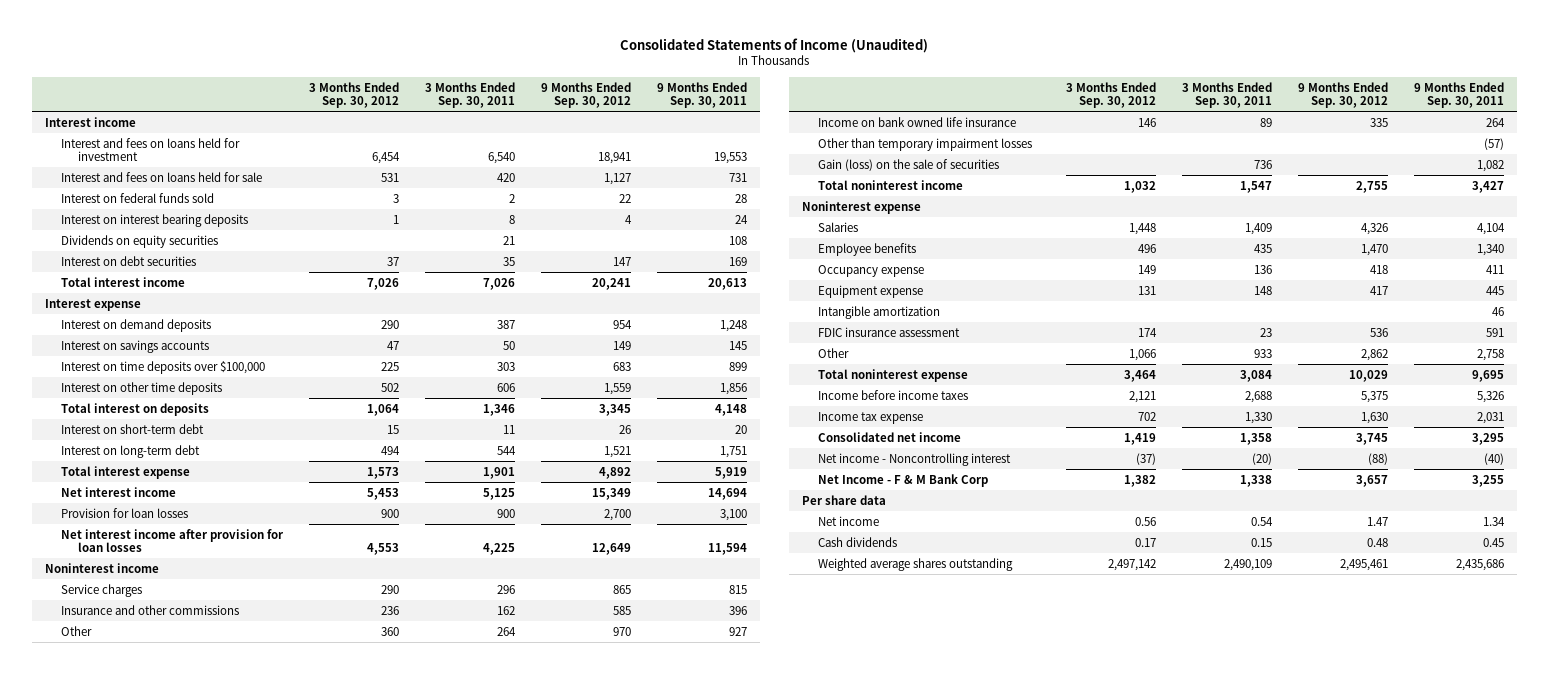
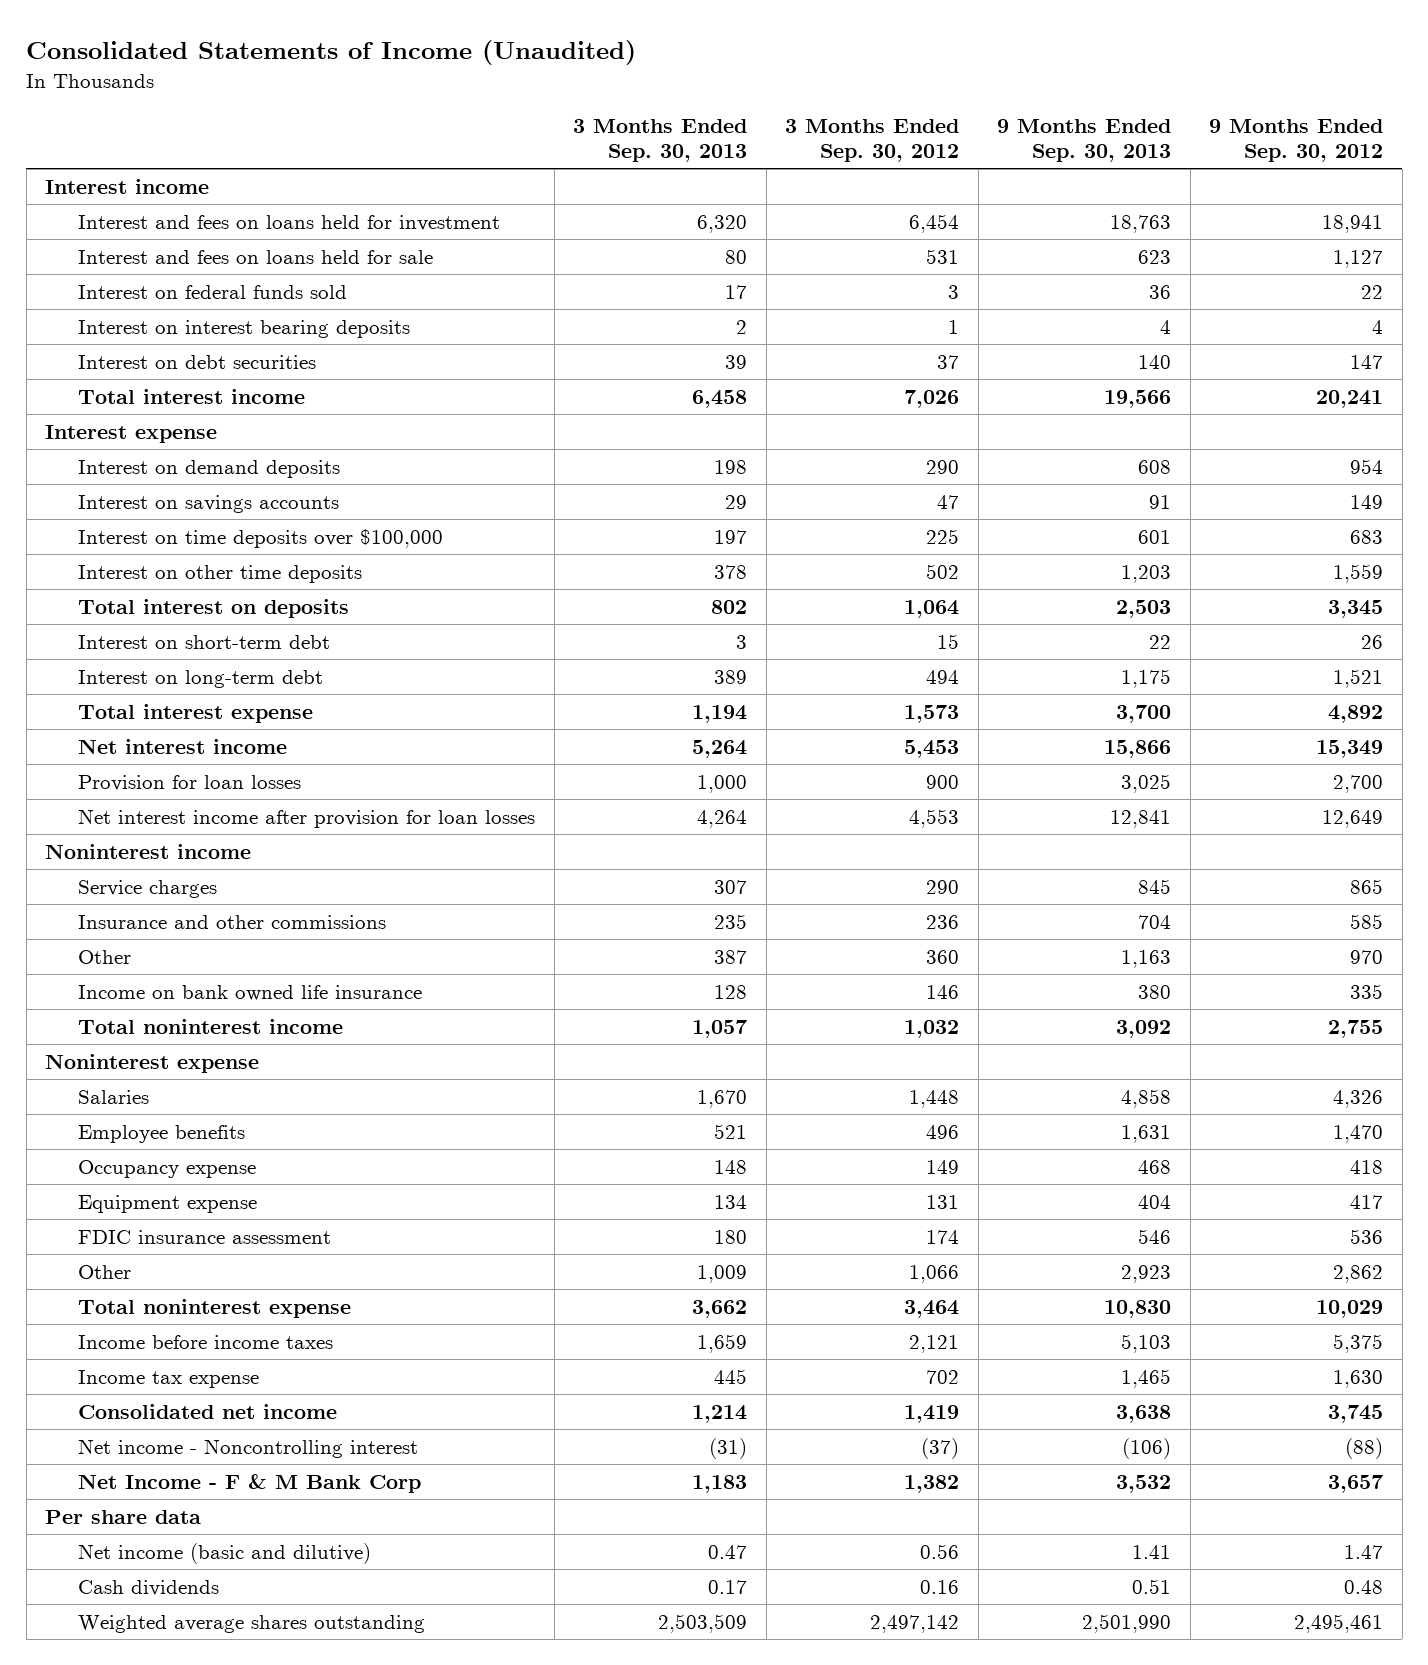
- | 3 Months Ended Sep. 30, 2012 | 3 Months Ended Sep. 30, 2011 | 9 Months Ended Sep. 30, 2012 | 9 Months Ended Sep. 30, 2011
+ | 3 Months Ended Sep. 30, 2013 | 3 Months Ended Sep. 30, 2012 | 9 Months Ended Sep. 30, 2013 | 9 Months Ended Sep. 30, 2012
- Dividends on equity securities | | 21 | | 108
- Other than temporary impairment losses | | | | (57)
- Gain (loss) on the sale of securities | | 736 | | 1,082
- Intangible amortization | | | | 46
- Net income | 0.56 | 0.54 | 1.47 | 1.34
- Cash dividends | 0.17 | 0.15 | 0.48 | 0.45
+ Net income (basic and dilutive) | 0.47 | 0.56 | 1.41 | 1.47
+ Cash dividends | 0.17 | 0.16 | 0.51 | 0.48

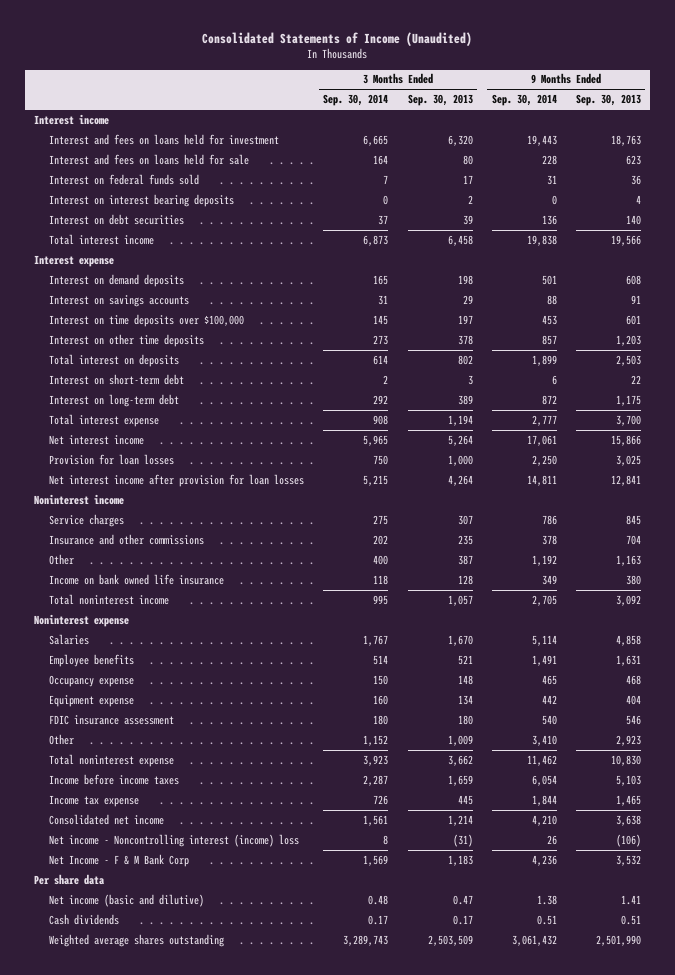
- | 3 Months Ended Sep. 30, 2013 | 3 Months Ended Sep. 30, 2012 | 9 Months Ended Sep. 30, 2013 | 9 Months Ended Sep. 30, 2012
+ | 3 Months Ended Sep. 30, 2014 | 3 Months Ended Sep. 30, 2013 | 9 Months Ended Sep. 30, 2014 | 9 Months Ended Sep. 30, 2013
- Net income - Noncontrolling interest | (31) | (37) | (106) | (88)
+ Net income - Noncontrolling interest (income) loss | 8 | (31) | 26 | (106)

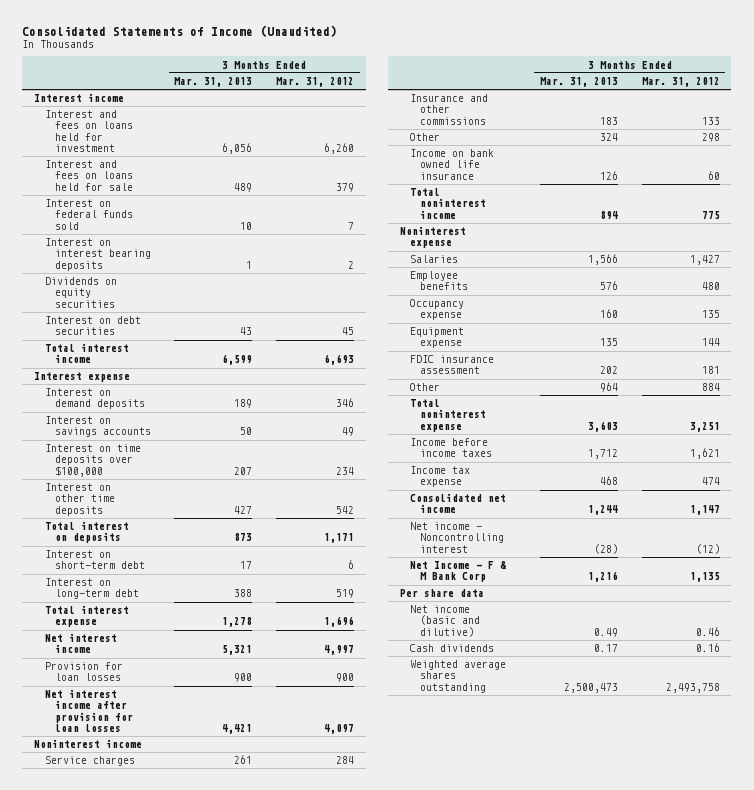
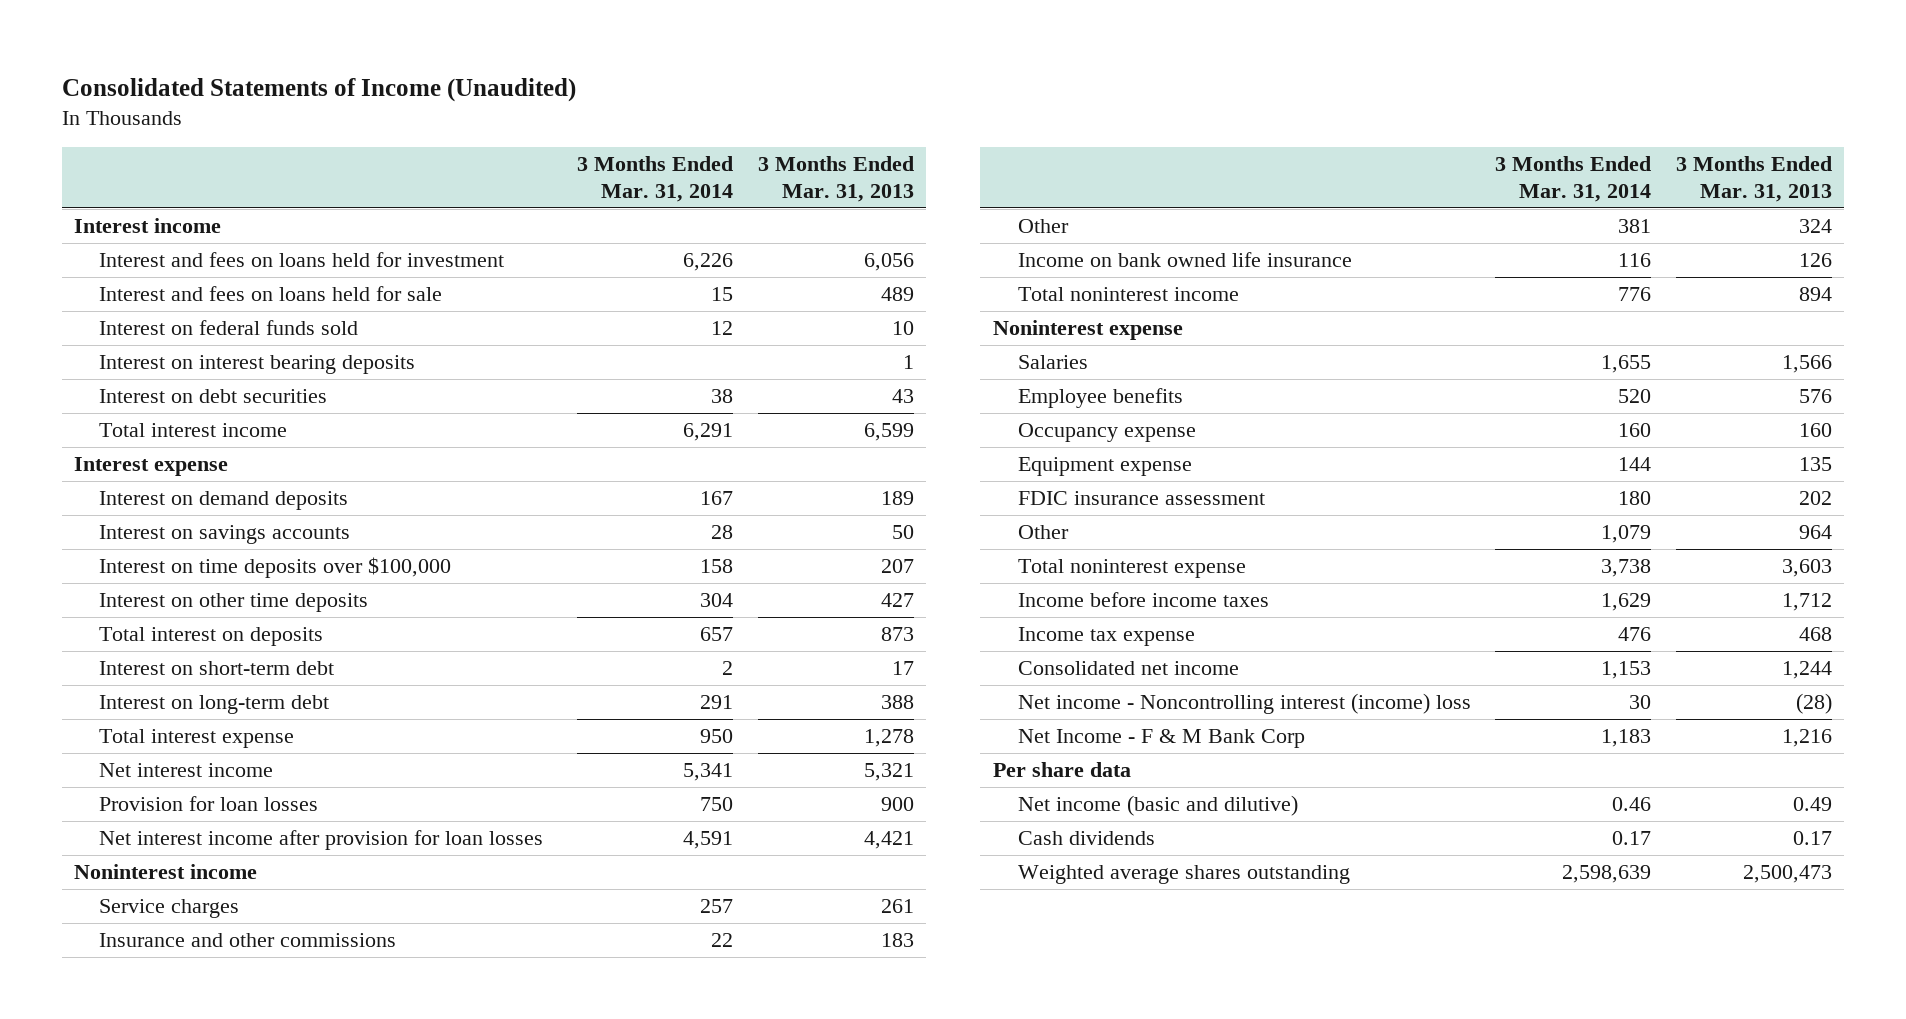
- | 3 Months Ended Mar. 31, 2013 | 3 Months Ended Mar. 31, 2012
+ | 3 Months Ended Mar. 31, 2014 | 3 Months Ended Mar. 31, 2013
- Dividends on equity securities
- Net income - Noncontrolling interest | (28) | (12)
+ Net income - Noncontrolling interest (income) loss | 30 | (28)

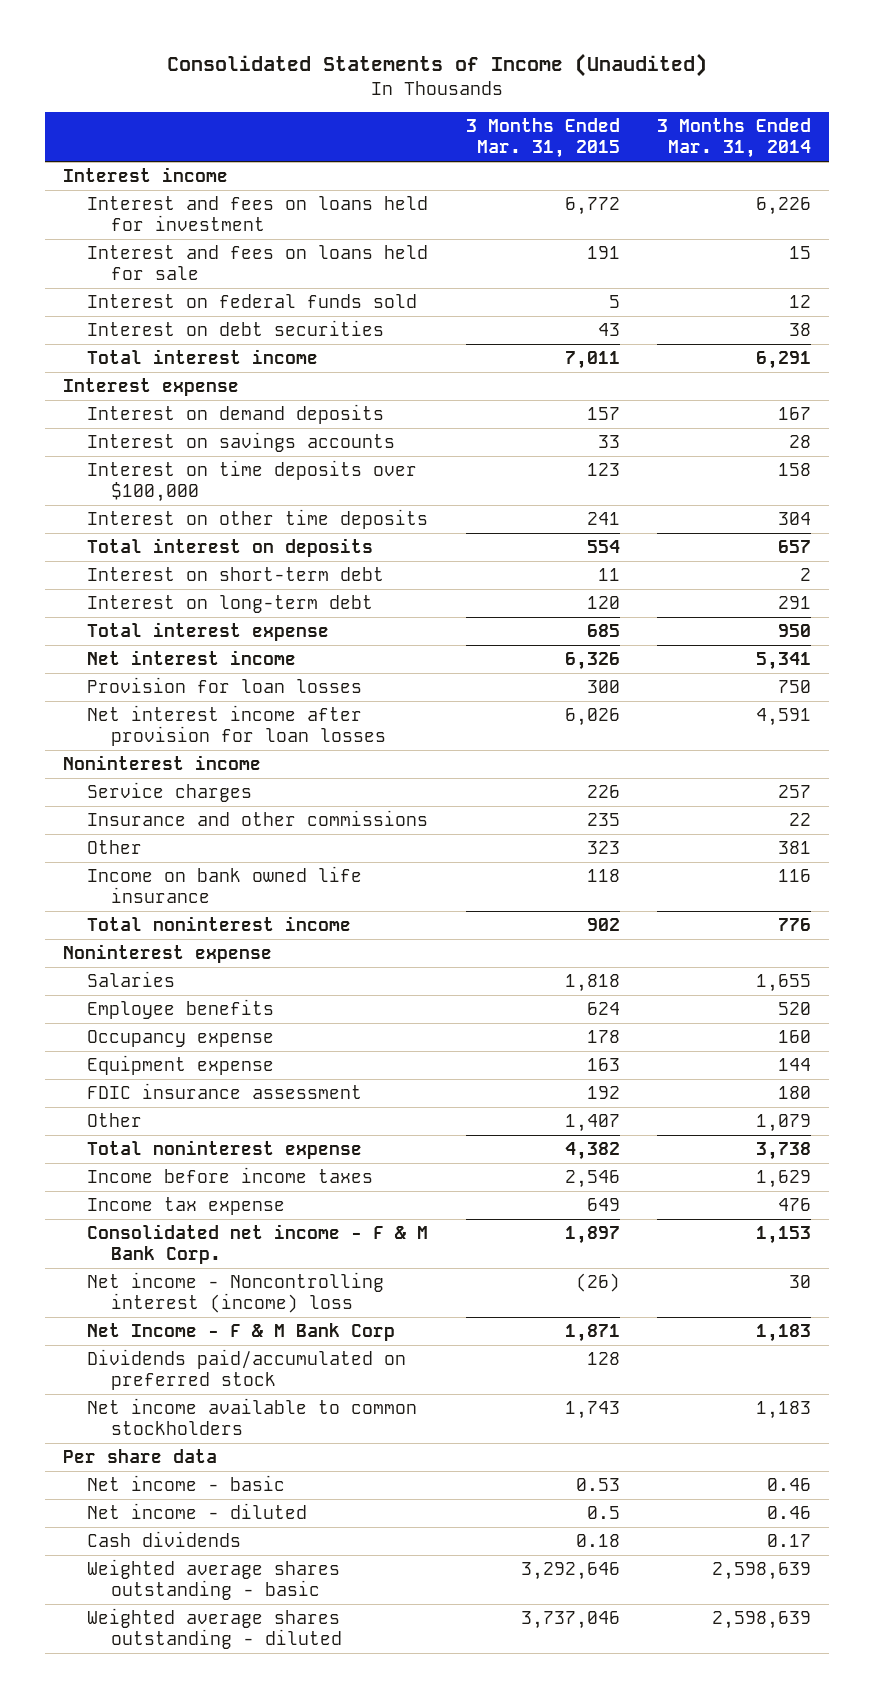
- | 3 Months Ended Mar. 31, 2014 | 3 Months Ended Mar. 31, 2013
+ | 3 Months Ended Mar. 31, 2015 | 3 Months Ended Mar. 31, 2014
- Interest on interest bearing deposits | | 1
- Consolidated net income | 1,153 | 1,244
+ Consolidated net income - F & M Bank Corp. | 1,897 | 1,153
+ Dividends paid/accumulated on preferred stock | 128 |
+ Net income available to common stockholders | 1,743 | 1,183
- Net income (basic and dilutive) | 0.46 | 0.49
+ Net income - basic | 0.53 | 0.46
+ Net income - diluted | 0.5 | 0.46
- Weighted average shares outstanding | 2,598,639 | 2,500,473
+ Weighted average shares outstanding - basic | 3,292,646 | 2,598,639
+ Weighted average shares outstanding - diluted | 3,737,046 | 2,598,639

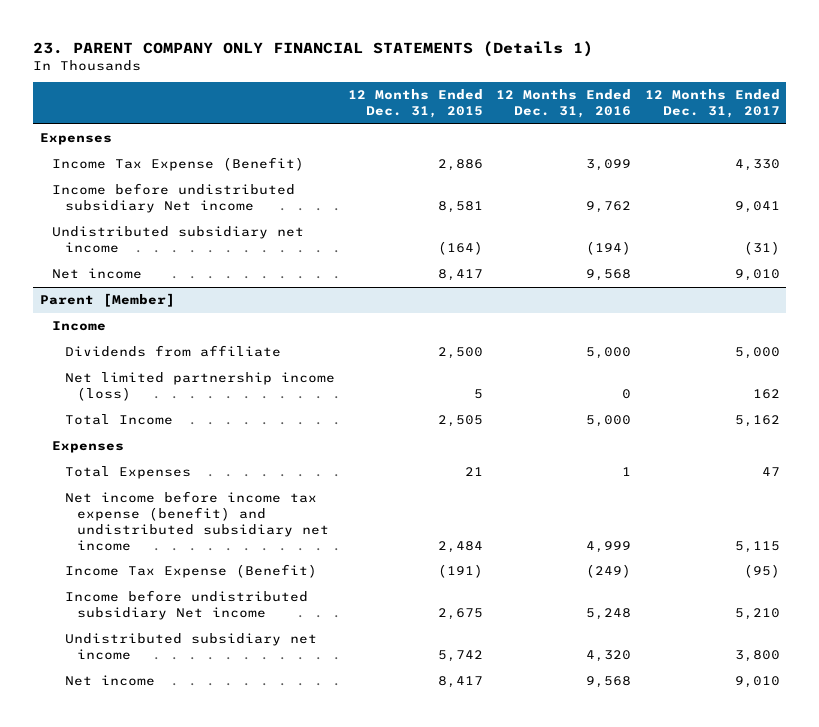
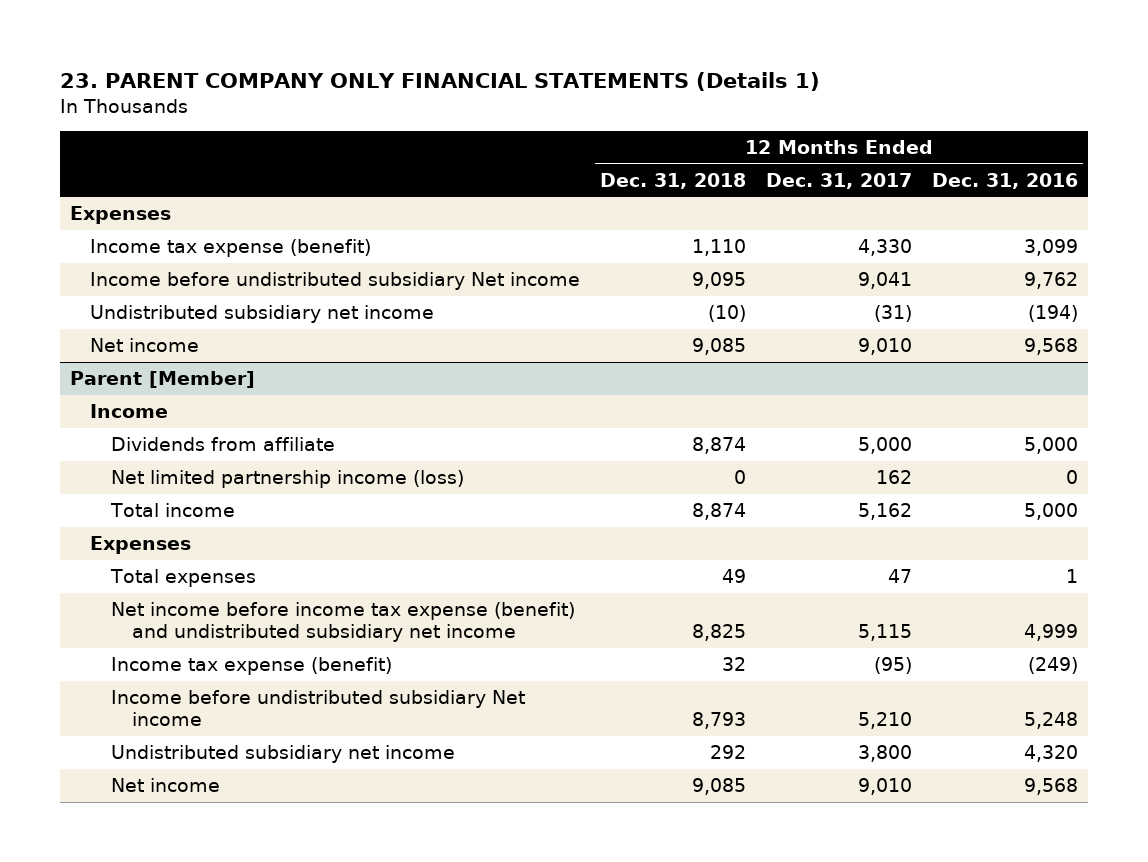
- | 12 Months Ended Dec. 31, 2015 | 12 Months Ended Dec. 31, 2016 | 12 Months Ended Dec. 31, 2017
+ | 12 Months Ended Dec. 31, 2018 | 12 Months Ended Dec. 31, 2017 | 12 Months Ended Dec. 31, 2016
- Income Tax Expense (Benefit) | 2,886 | 3,099 | 4,330
+ Income tax expense (benefit) | 1,110 | 4,330 | 3,099
@ Parent [Member]
- Total Income | 2,505 | 5,000 | 5,162
+ Total income | 8,874 | 5,162 | 5,000
- Total Expenses | 21 | 1 | 47
+ Total expenses | 49 | 47 | 1
- Income Tax Expense (Benefit) | (191) | (249) | (95)
+ Income tax expense (benefit) | 32 | (95) | (249)

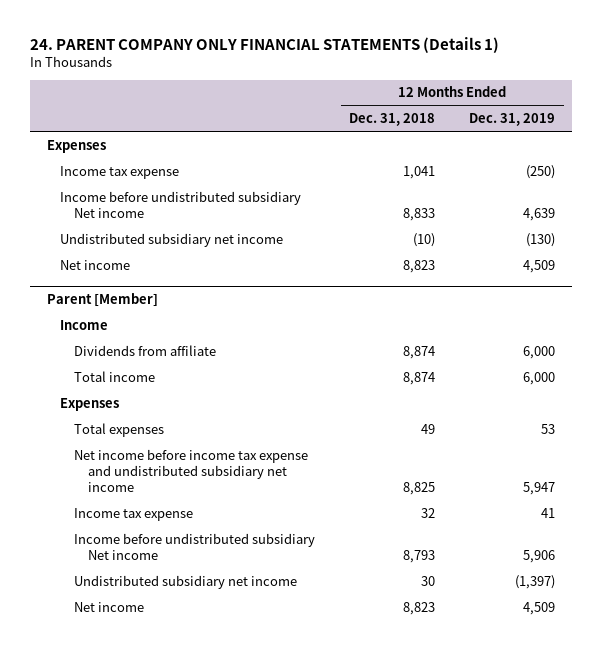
- 23. PARENT COMPANY ONLY FINANCIAL STATEMENTS (Details 1)
+ 24. PARENT COMPANY ONLY FINANCIAL STATEMENTS (Details 1)
- | 12 Months Ended Dec. 31, 2018 | 12 Months Ended Dec. 31, 2017 | 12 Months Ended Dec. 31, 2016
+ | 12 Months Ended Dec. 31, 2018 | 12 Months Ended Dec. 31, 2019
- Income tax expense (benefit) | 1,110 | 4,330 | 3,099
- Income before undistributed subsidiary Net income | 9,095 | 9,041 | 9,762
+ Income tax expense | 1,041 | (250)
+ Income before undistributed subsidiary Net income | 8,833 | 4,639
- Net income | 9,085 | 9,010 | 9,568
+ Net income | 8,823 | 4,509
@ Parent [Member]
- Net limited partnership income (loss) | 0 | 162 | 0
- Net income before income tax expense (benefit) and undistributed subsidiary net income | 8,825 | 5,115 | 4,999
- Income tax expense (benefit) | 32 | (95) | (249)
+ Net income before income tax expense and undistributed subsidiary net income | 8,825 | 5,947
+ Income tax expense | 32 | 41
- Undistributed subsidiary net income | 292 | 3,800 | 4,320
- Net income | 9,085 | 9,010 | 9,568
+ Undistributed subsidiary net income | 30 | (1,397)
+ Net income | 8,823 | 4,509

